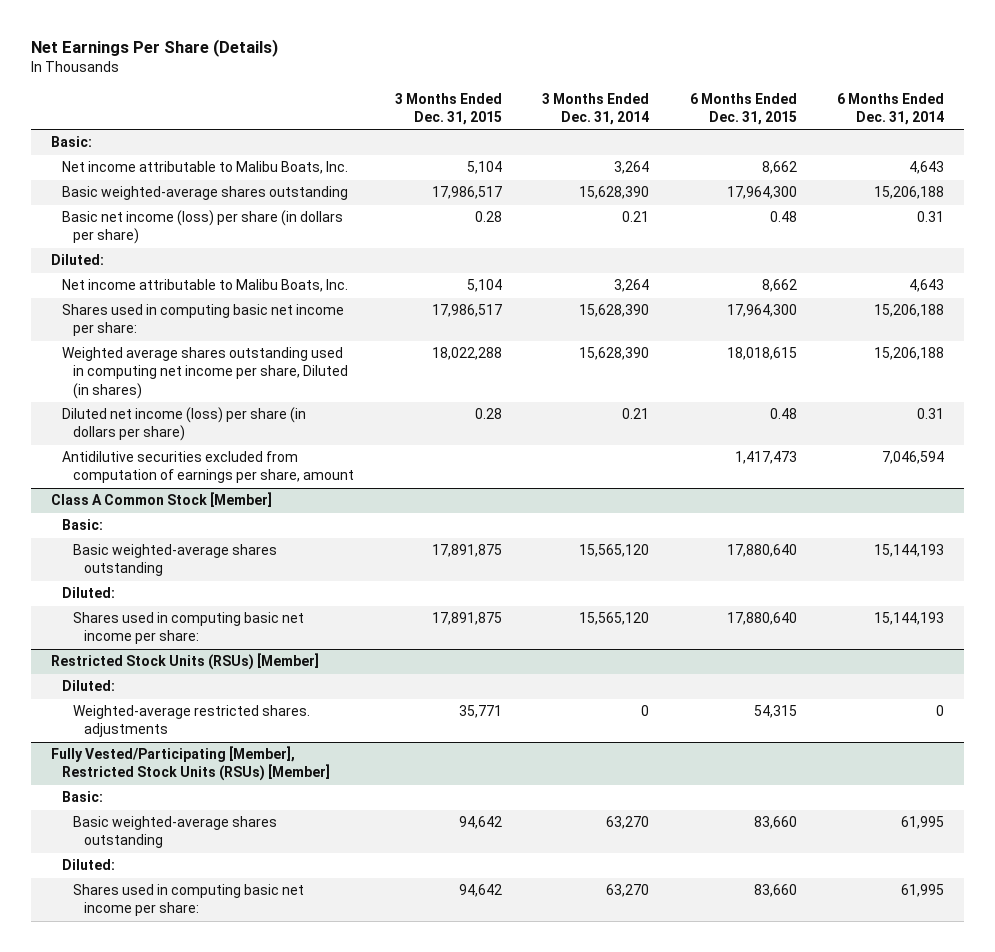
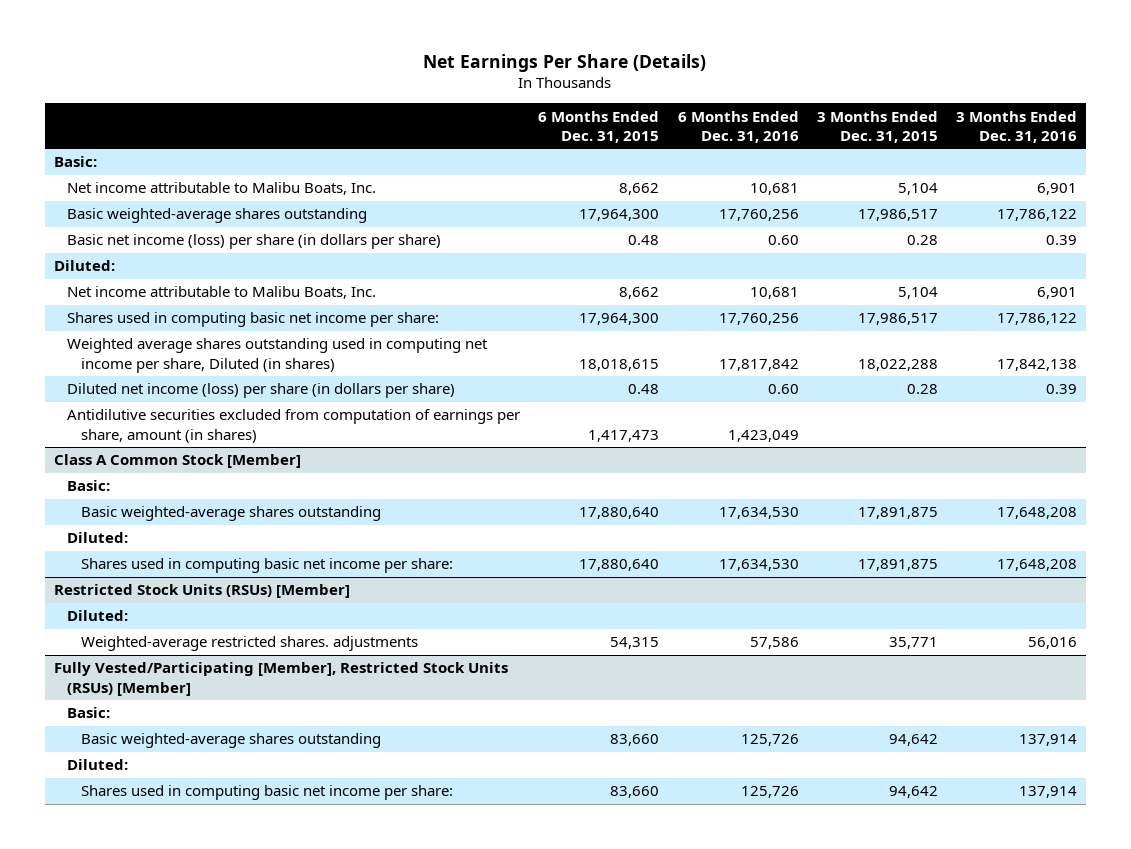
- | 3 Months Ended Dec. 31, 2015 | 3 Months Ended Dec. 31, 2014 | 6 Months Ended Dec. 31, 2015 | 6 Months Ended Dec. 31, 2014
+ | 6 Months Ended Dec. 31, 2015 | 6 Months Ended Dec. 31, 2016 | 3 Months Ended Dec. 31, 2015 | 3 Months Ended Dec. 31, 2016
- Antidilutive securities excluded from computation of earnings per share, amount | | | 1,417,473 | 7,046,594
+ Antidilutive securities excluded from computation of earnings per share, amount (in shares) | 1,417,473 | 1,423,049 | |

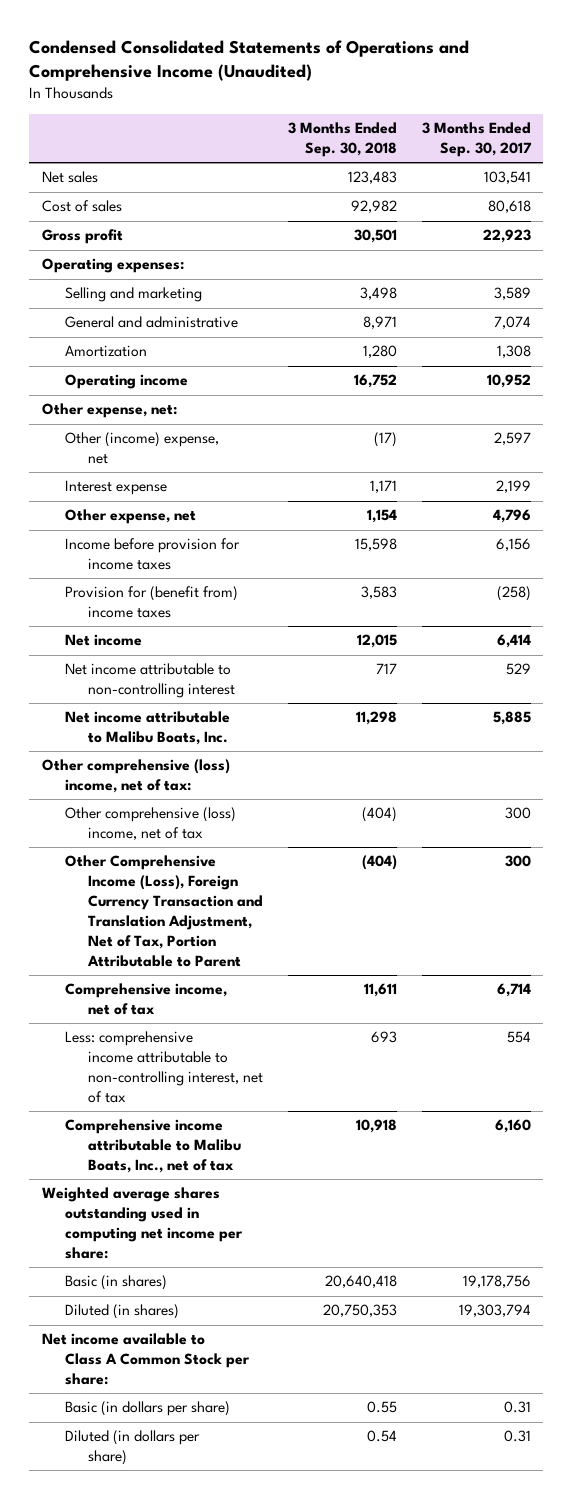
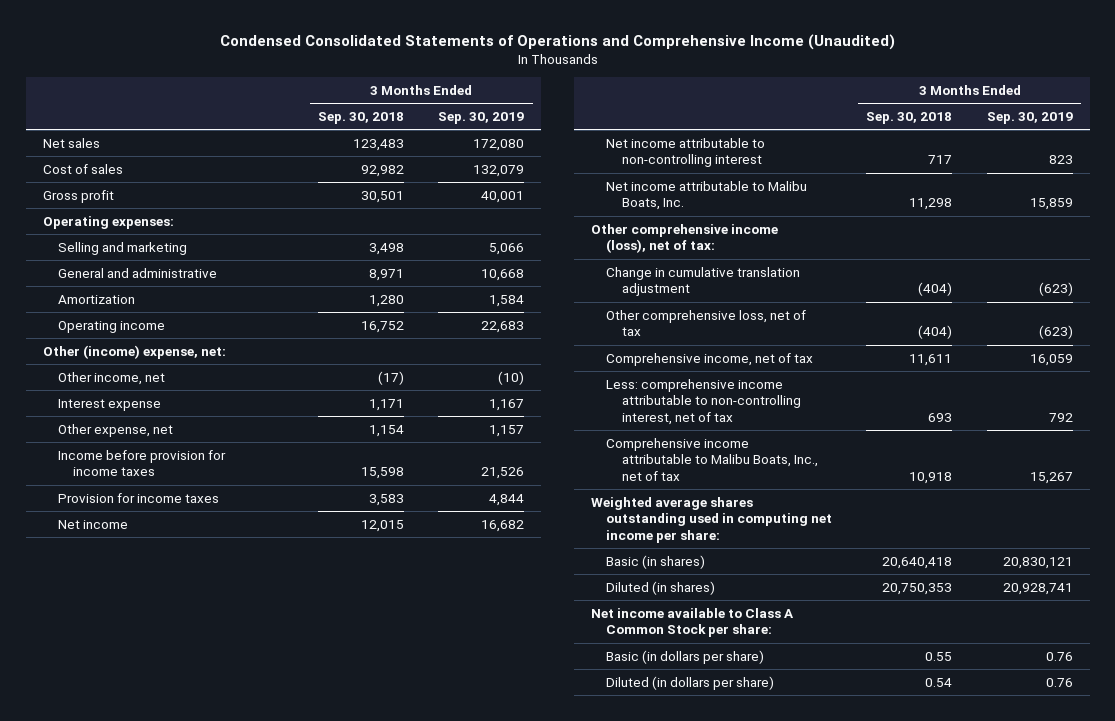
- | 3 Months Ended Sep. 30, 2018 | 3 Months Ended Sep. 30, 2017
+ | 3 Months Ended Sep. 30, 2018 | 3 Months Ended Sep. 30, 2019
- Other expense, net:
- Other (income) expense, net | (17) | 2,597
+ Other (income) expense, net:
+ Other income, net | (17) | (10)
- Provision for (benefit from) income taxes | 3,583 | (258)
+ Provision for income taxes | 3,583 | 4,844
- Other comprehensive (loss) income, net of tax:
- Other comprehensive (loss) income, net of tax | (404) | 300
- Other Comprehensive Income (Loss), Foreign Currency Transaction and Translation Adjustment, Net of Tax, Portion Attributable to Parent | (404) | 300
+ Other comprehensive income (loss), net of tax:
+ Change in cumulative translation adjustment | (404) | (623)
+ Other comprehensive loss, net of tax | (404) | (623)

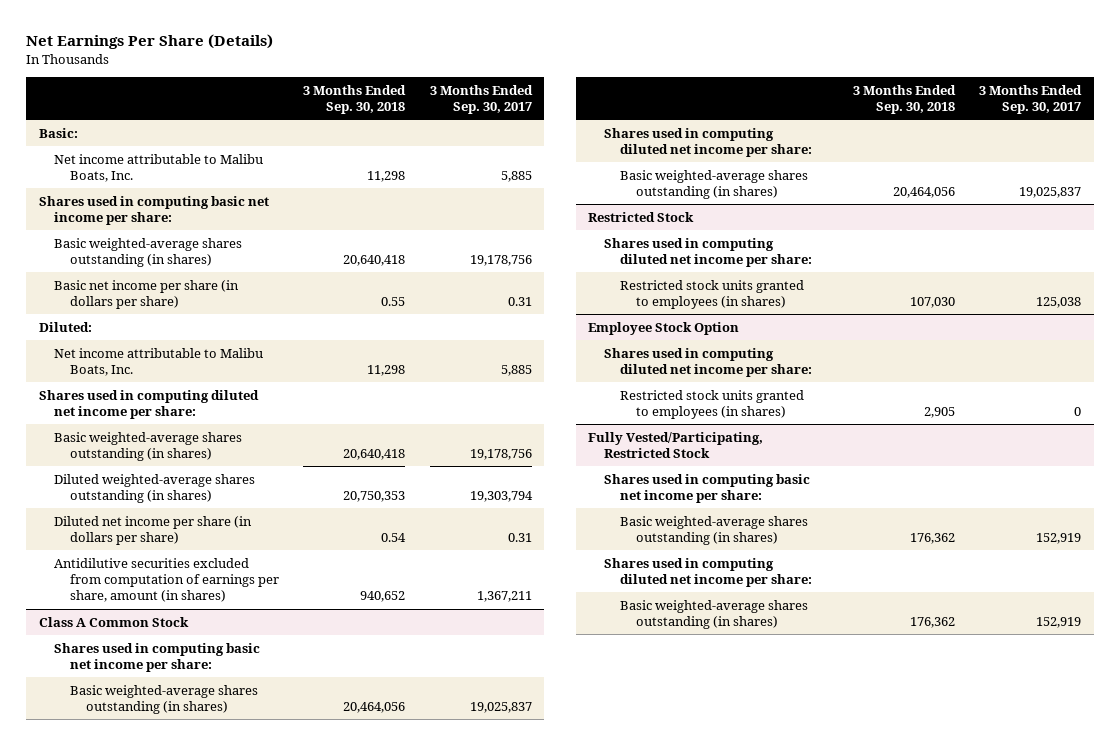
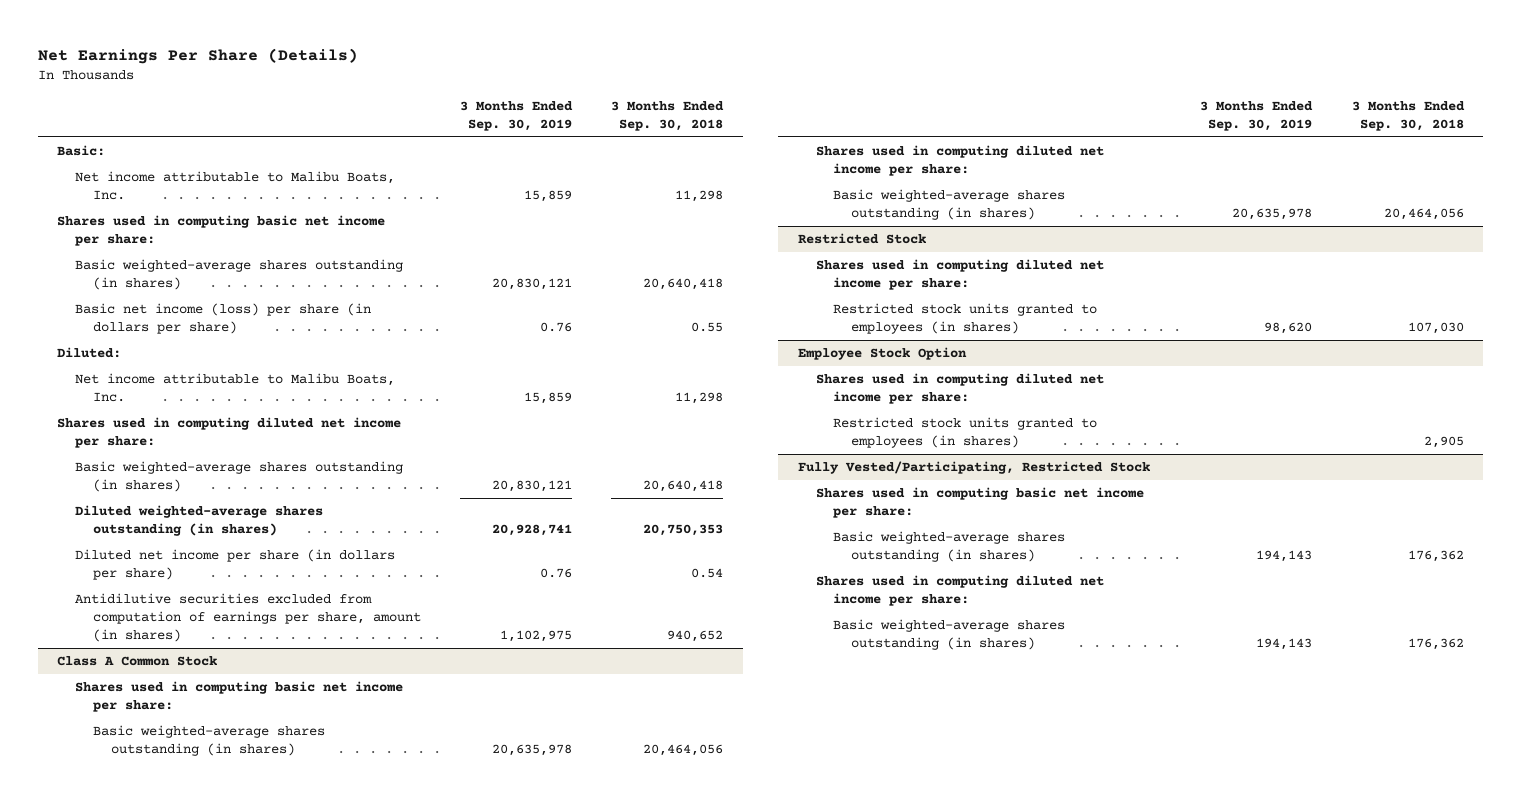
- | 3 Months Ended Sep. 30, 2018 | 3 Months Ended Sep. 30, 2017
+ | 3 Months Ended Sep. 30, 2019 | 3 Months Ended Sep. 30, 2018
- Basic net income per share (in dollars per share) | 0.55 | 0.31
+ Basic net income (loss) per share (in dollars per share) | 0.76 | 0.55

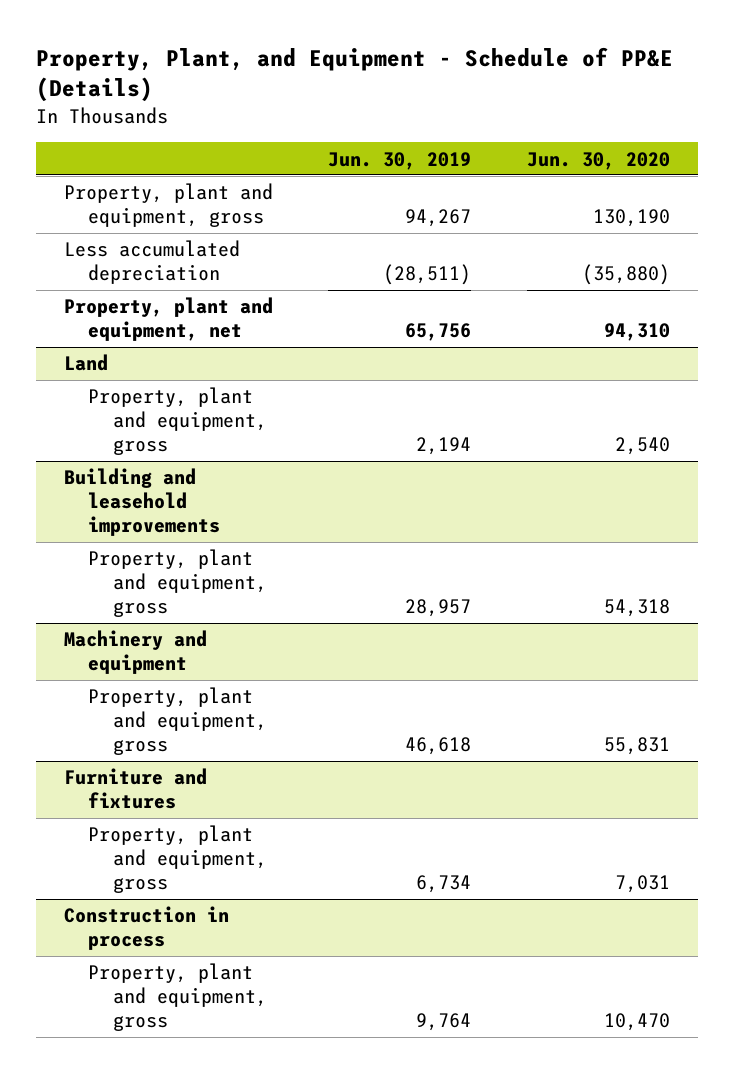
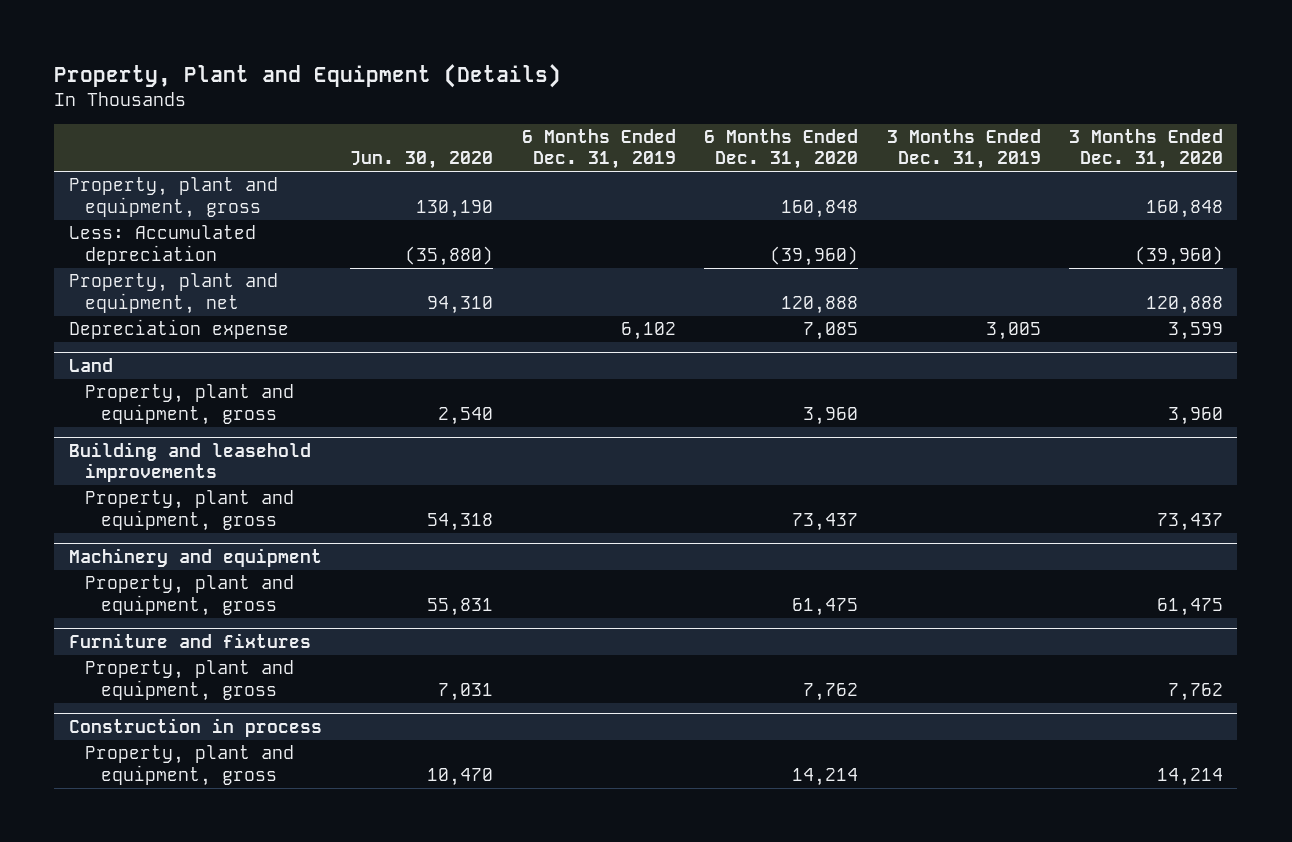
- Property, Plant, and Equipment - Schedule of PP&E (Details)
+ Property, Plant and Equipment (Details)
- | Jun. 30, 2019 | Jun. 30, 2020
+ | Jun. 30, 2020 | 6 Months Ended Dec. 31, 2019 | 6 Months Ended Dec. 31, 2020 | 3 Months Ended Dec. 31, 2019 | 3 Months Ended Dec. 31, 2020
- Less accumulated depreciation | (28,511) | (35,880)
+ Less: Accumulated depreciation | (35,880) | | (39,960) | | (39,960)
+ Depreciation expense | | 6,102 | 7,085 | 3,005 | 3,599

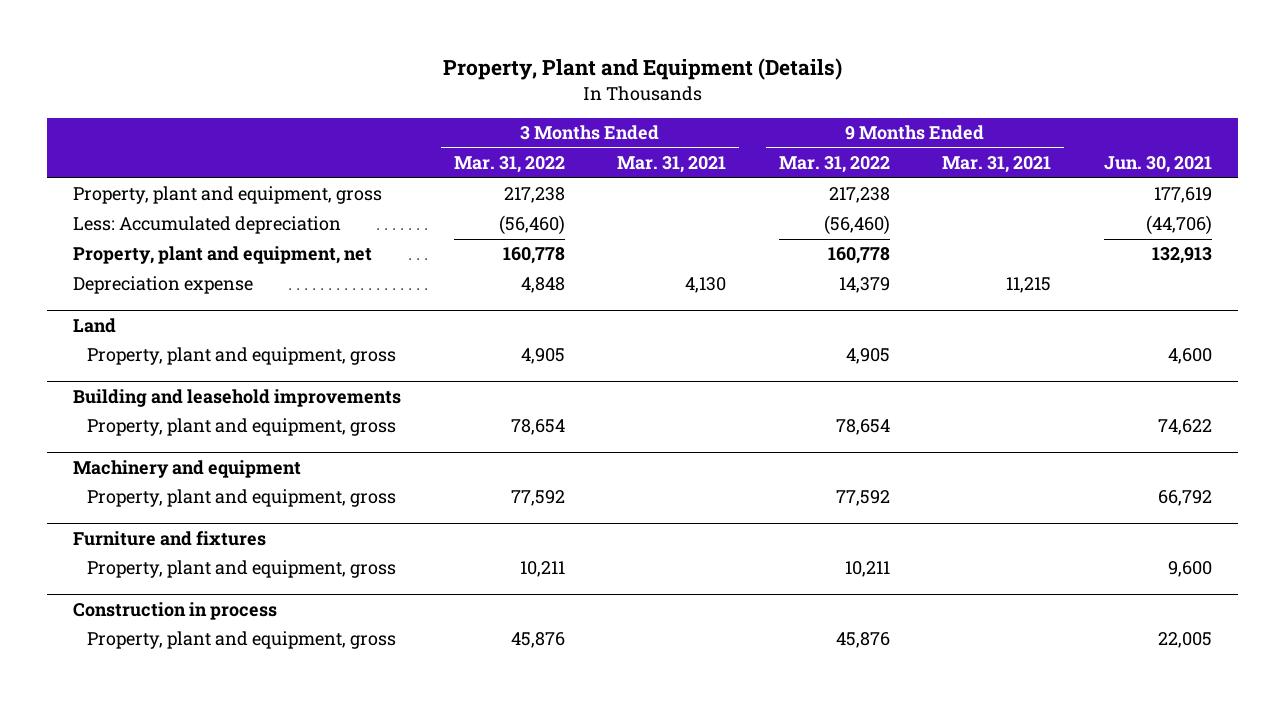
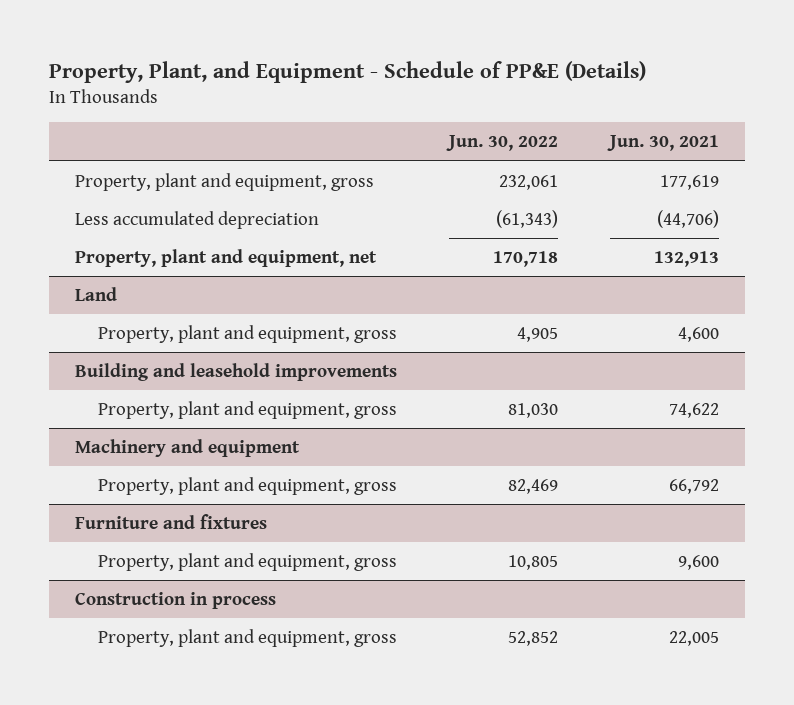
- Property, Plant and Equipment (Details)
+ Property, Plant, and Equipment - Schedule of PP&E (Details)
- | 3 Months Ended Mar. 31, 2022 | 3 Months Ended Mar. 31, 2021 | 9 Months Ended Mar. 31, 2022 | 9 Months Ended Mar. 31, 2021 | Jun. 30, 2021
+ | Jun. 30, 2022 | Jun. 30, 2021
- Less: Accumulated depreciation | (56,460) | | (56,460) | | (44,706)
+ Less accumulated depreciation | (61,343) | (44,706)
- Depreciation expense | 4,848 | 4,130 | 14,379 | 11,215 |

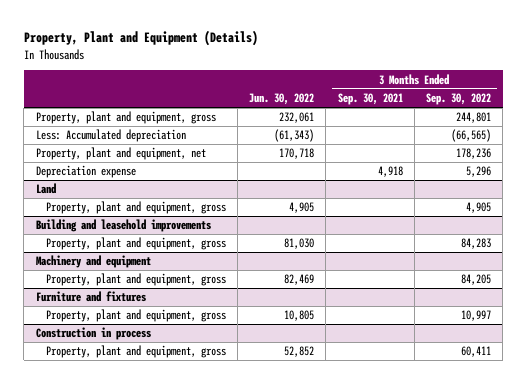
- Property, Plant, and Equipment - Schedule of PP&E (Details)
+ Property, Plant and Equipment (Details)
- | Jun. 30, 2022 | Jun. 30, 2021
+ | Jun. 30, 2022 | 3 Months Ended Sep. 30, 2021 | 3 Months Ended Sep. 30, 2022
- Less accumulated depreciation | (61,343) | (44,706)
+ Less: Accumulated depreciation | (61,343) | | (66,565)
+ Depreciation expense | | 4,918 | 5,296

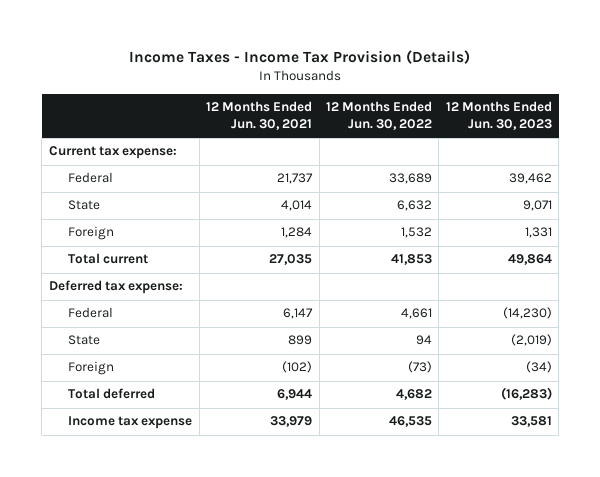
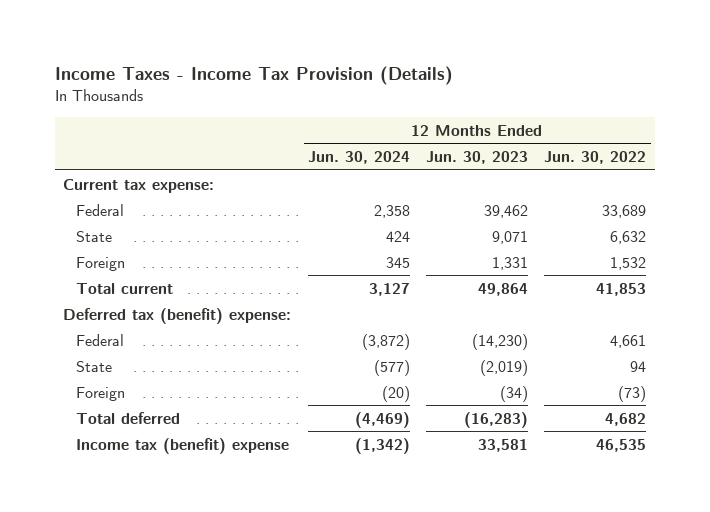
- | 12 Months Ended Jun. 30, 2021 | 12 Months Ended Jun. 30, 2022 | 12 Months Ended Jun. 30, 2023
+ | 12 Months Ended Jun. 30, 2024 | 12 Months Ended Jun. 30, 2023 | 12 Months Ended Jun. 30, 2022
- Deferred tax expense:
+ Deferred tax (benefit) expense:
- Income tax expense | 33,979 | 46,535 | 33,581
+ Income tax (benefit) expense | (1,342) | 33,581 | 46,535

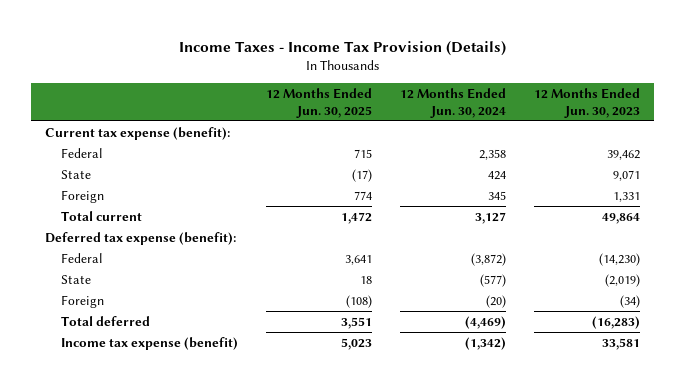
- | 12 Months Ended Jun. 30, 2024 | 12 Months Ended Jun. 30, 2023 | 12 Months Ended Jun. 30, 2022
+ | 12 Months Ended Jun. 30, 2025 | 12 Months Ended Jun. 30, 2024 | 12 Months Ended Jun. 30, 2023
- Current tax expense:
+ Current tax expense (benefit):
- Deferred tax (benefit) expense:
+ Deferred tax expense (benefit):
- Income tax (benefit) expense | (1,342) | 33,581 | 46,535
+ Income tax expense (benefit) | 5,023 | (1,342) | 33,581

